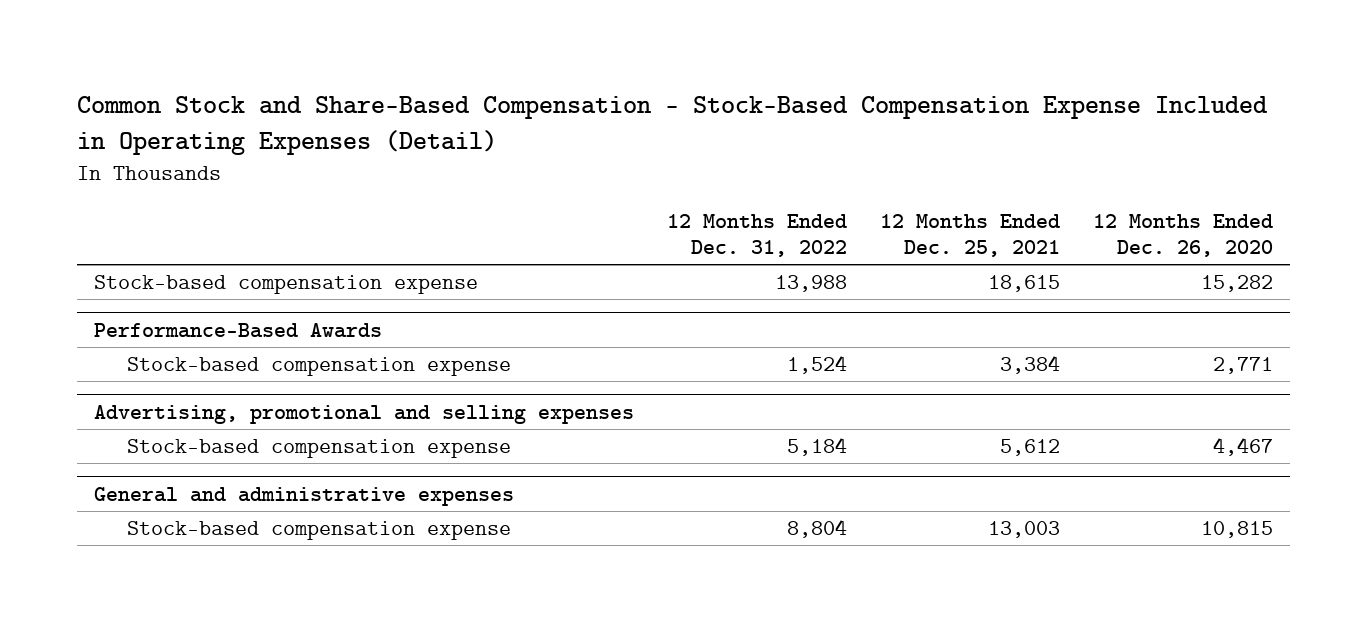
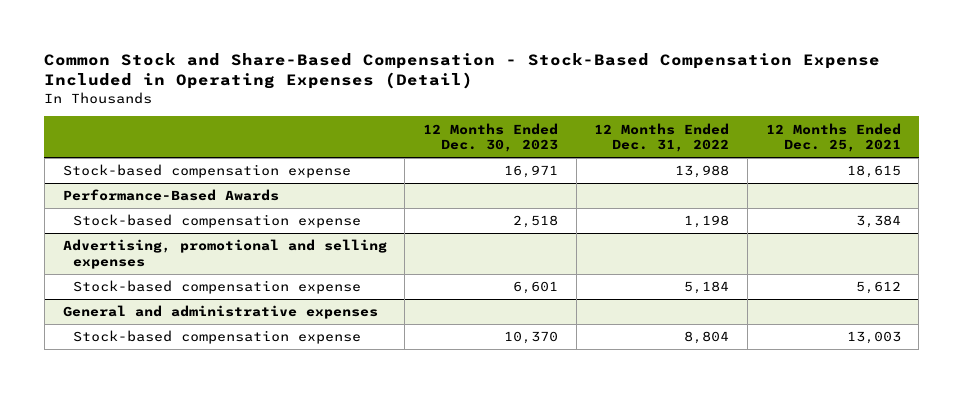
- | 12 Months Ended Dec. 31, 2022 | 12 Months Ended Dec. 25, 2021 | 12 Months Ended Dec. 26, 2020
+ | 12 Months Ended Dec. 30, 2023 | 12 Months Ended Dec. 31, 2022 | 12 Months Ended Dec. 25, 2021
@ Performance-Based Awards
- Stock-based compensation expense | 1,524 | 3,384 | 2,771
+ Stock-based compensation expense | 2,518 | 1,198 | 3,384

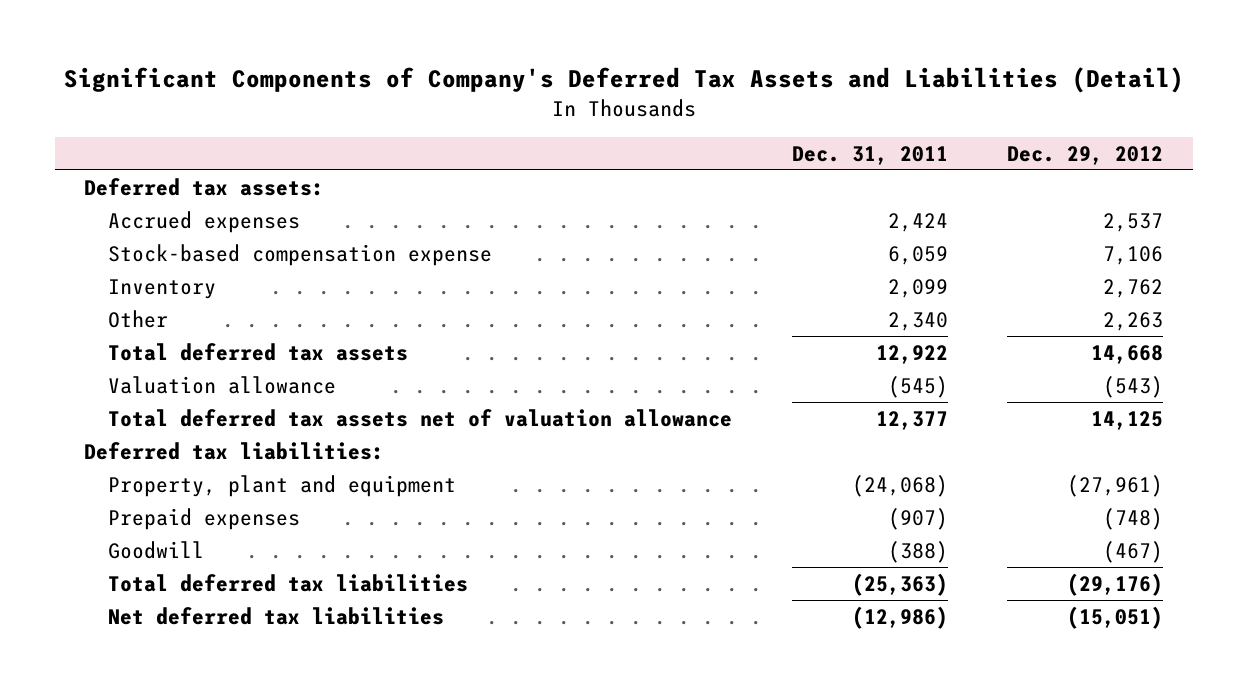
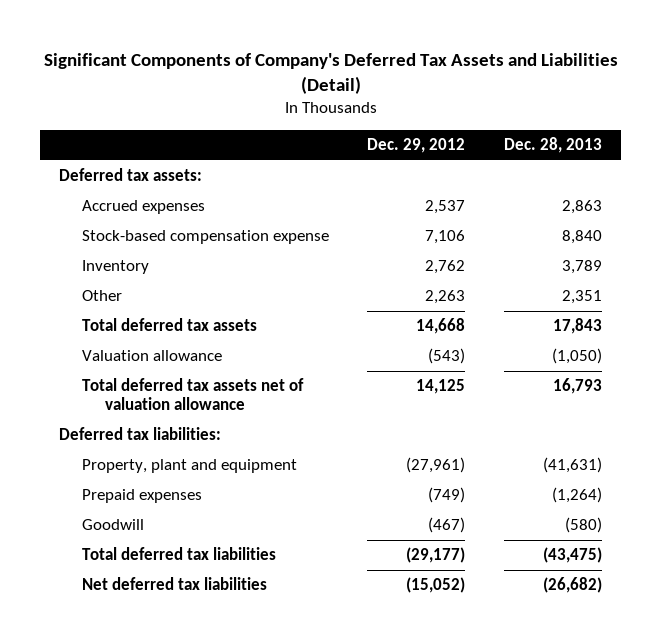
- | Dec. 31, 2011 | Dec. 29, 2012
+ | Dec. 29, 2012 | Dec. 28, 2013
- Prepaid expenses | (907) | (748)
+ Prepaid expenses | (749) | (1,264)
- Total deferred tax liabilities | (25,363) | (29,176)
- Net deferred tax liabilities | (12,986) | (15,051)
+ Total deferred tax liabilities | (29,177) | (43,475)
+ Net deferred tax liabilities | (15,052) | (26,682)

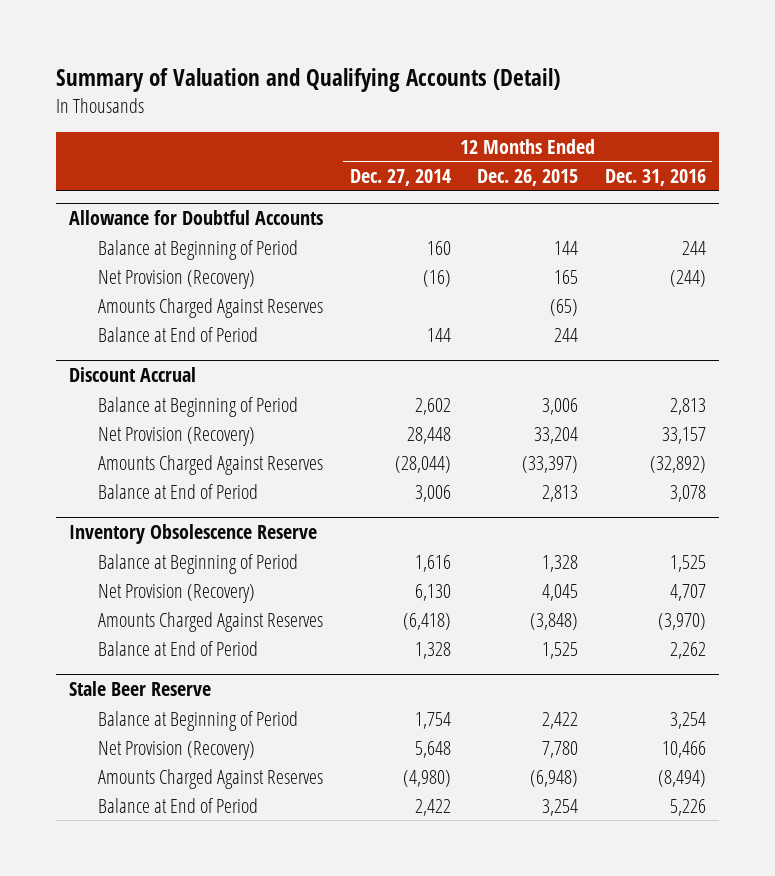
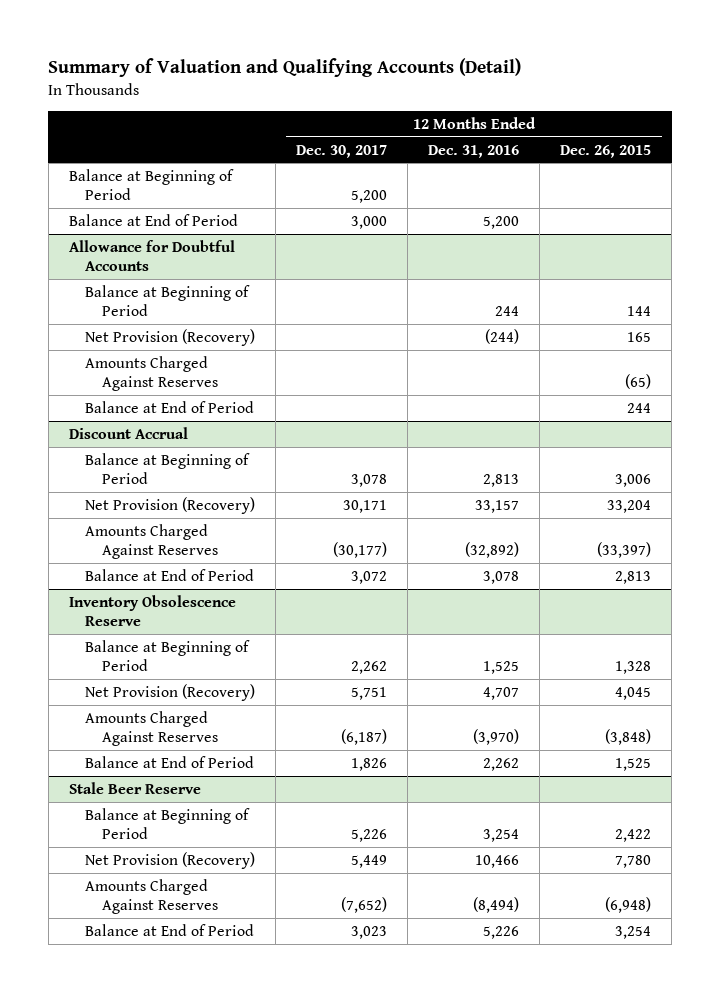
- | 12 Months Ended Dec. 27, 2014 | 12 Months Ended Dec. 26, 2015 | 12 Months Ended Dec. 31, 2016
+ | 12 Months Ended Dec. 30, 2017 | 12 Months Ended Dec. 31, 2016 | 12 Months Ended Dec. 26, 2015
+ Balance at Beginning of Period | 5,200 | |
+ Balance at End of Period | 3,000 | 5,200 |

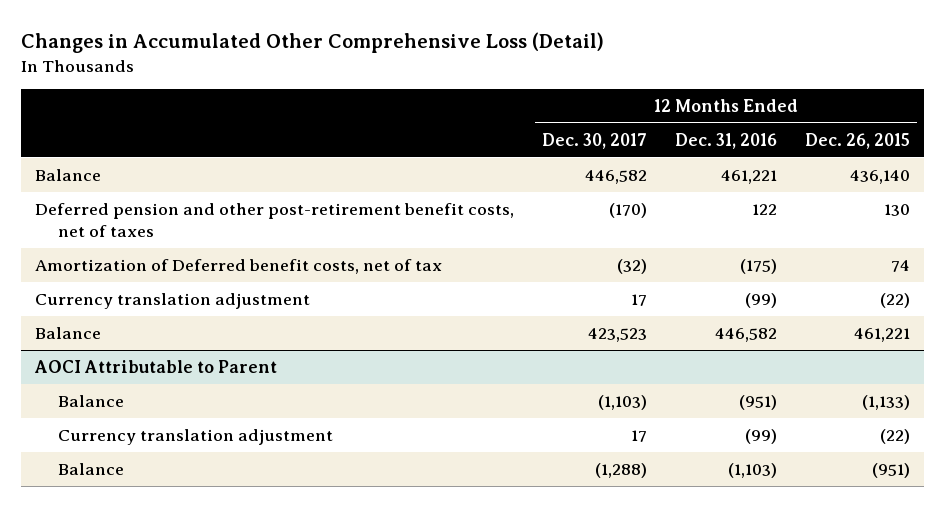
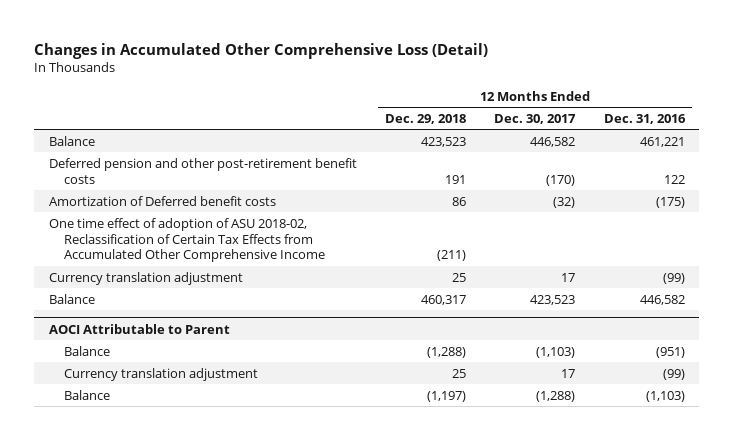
- | 12 Months Ended Dec. 30, 2017 | 12 Months Ended Dec. 31, 2016 | 12 Months Ended Dec. 26, 2015
+ | 12 Months Ended Dec. 29, 2018 | 12 Months Ended Dec. 30, 2017 | 12 Months Ended Dec. 31, 2016
- Deferred pension and other post-retirement benefit costs, net of taxes | (170) | 122 | 130
- Amortization of Deferred benefit costs, net of tax | (32) | (175) | 74
+ Deferred pension and other post-retirement benefit costs | 191 | (170) | 122
+ Amortization of Deferred benefit costs | 86 | (32) | (175)
+ One time effect of adoption of ASU 2018-02, Reclassification of Certain Tax Effects from Accumulated Other Comprehensive Income | (211) | |

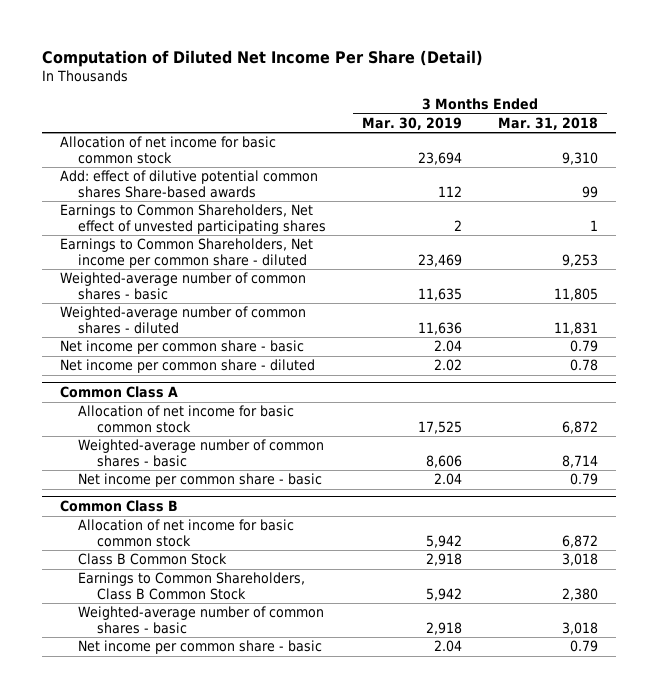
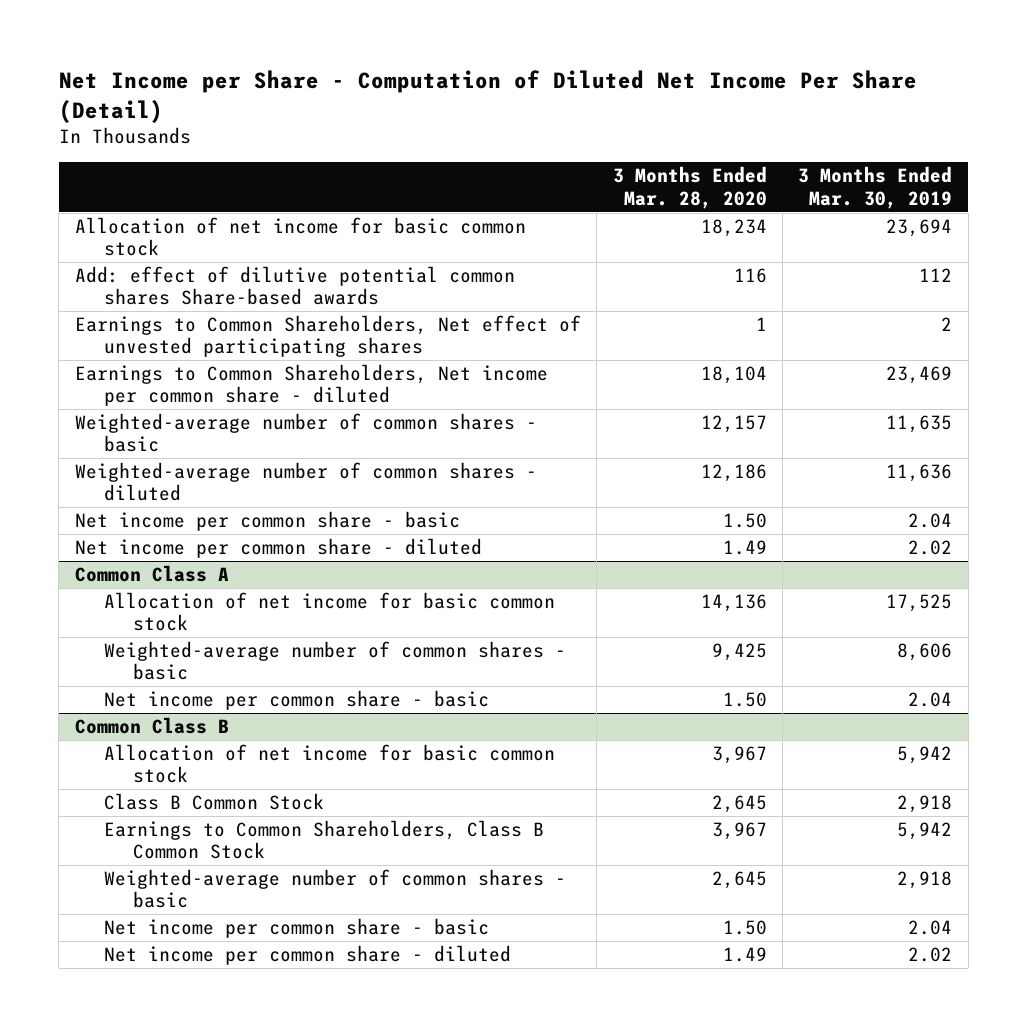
- Computation of Diluted Net Income Per Share (Detail)
+ Net Income per Share - Computation of Diluted Net Income Per Share (Detail)
- | 3 Months Ended Mar. 30, 2019 | 3 Months Ended Mar. 31, 2018
+ | 3 Months Ended Mar. 28, 2020 | 3 Months Ended Mar. 30, 2019
@ Common Class B
+ Net income per common share - diluted | 1.49 | 2.02

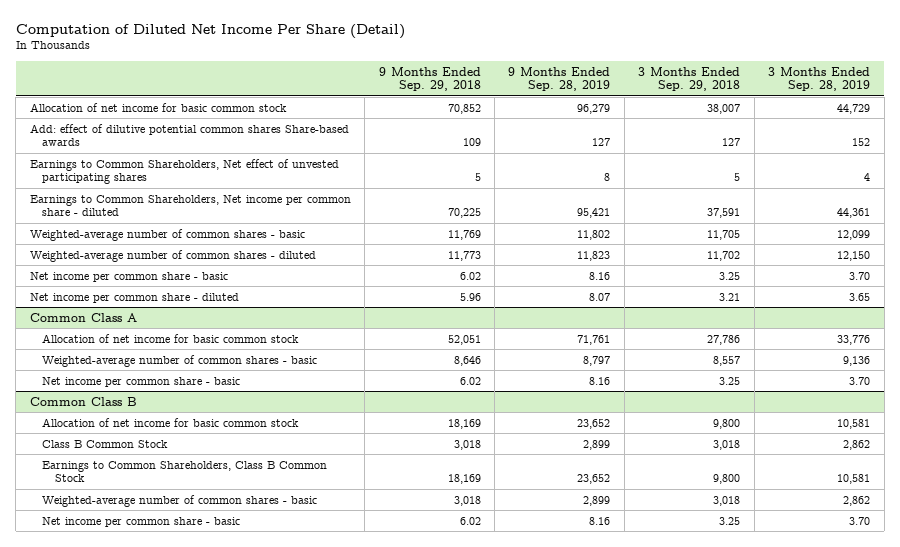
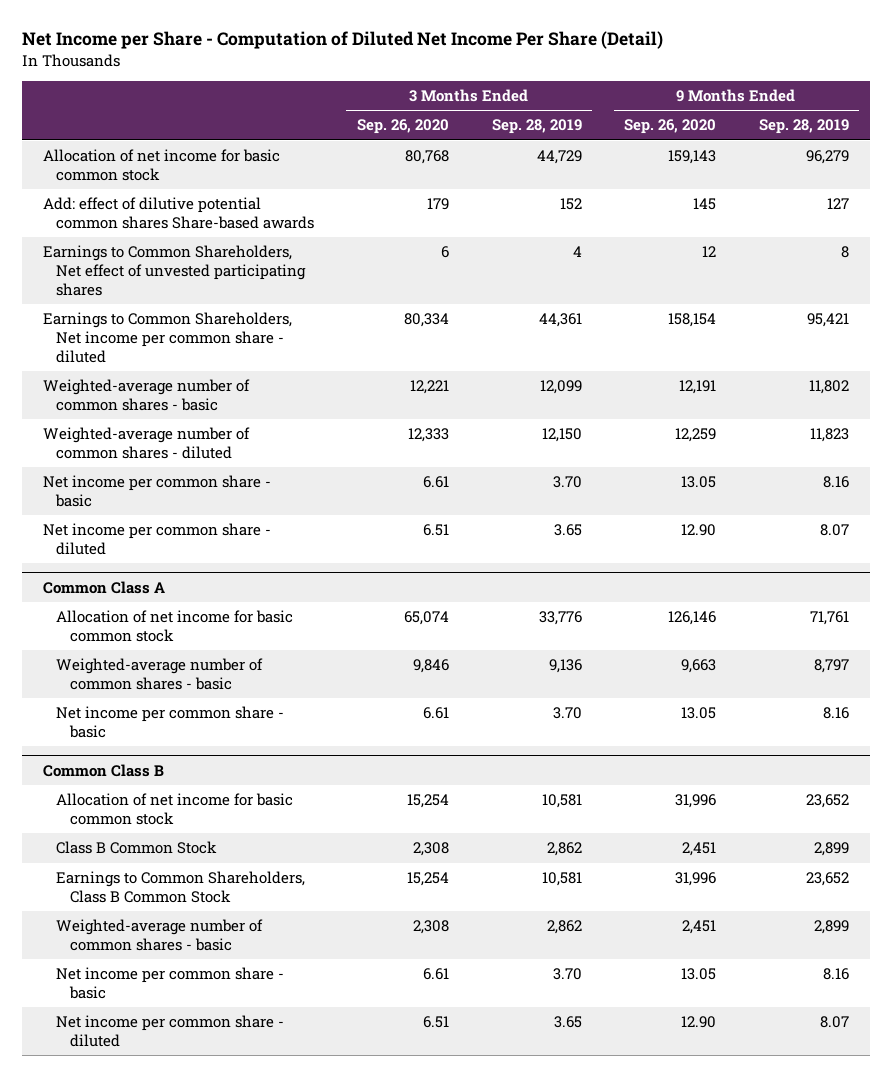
- Computation of Diluted Net Income Per Share (Detail)
+ Net Income per Share - Computation of Diluted Net Income Per Share (Detail)
- | 9 Months Ended Sep. 29, 2018 | 9 Months Ended Sep. 28, 2019 | 3 Months Ended Sep. 29, 2018 | 3 Months Ended Sep. 28, 2019
+ | 3 Months Ended Sep. 26, 2020 | 3 Months Ended Sep. 28, 2019 | 9 Months Ended Sep. 26, 2020 | 9 Months Ended Sep. 28, 2019
@ Common Class B
+ Net income per common share - diluted | 6.51 | 3.65 | 12.90 | 8.07

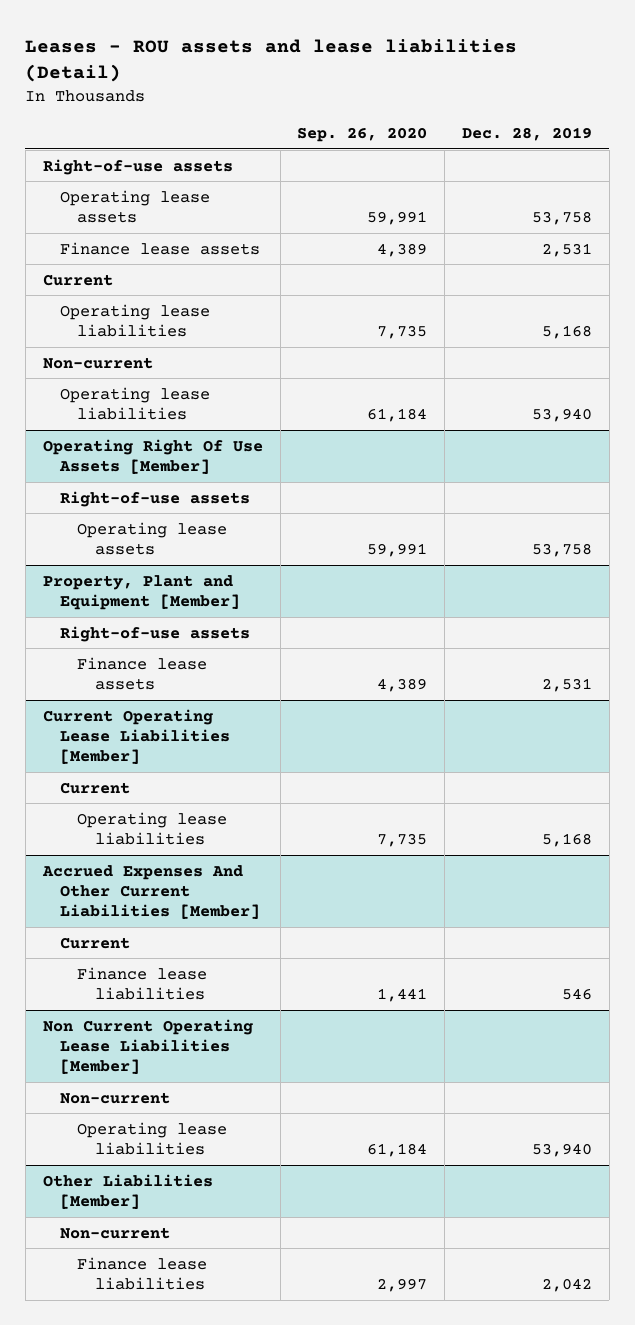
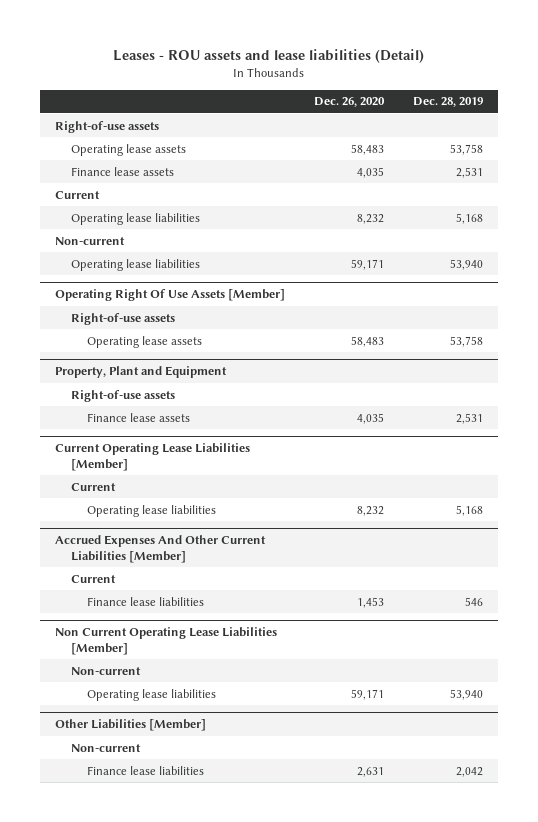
- | Sep. 26, 2020 | Dec. 28, 2019
+ | Dec. 26, 2020 | Dec. 28, 2019
- Property, Plant and Equipment [Member]
+ Property, Plant and Equipment

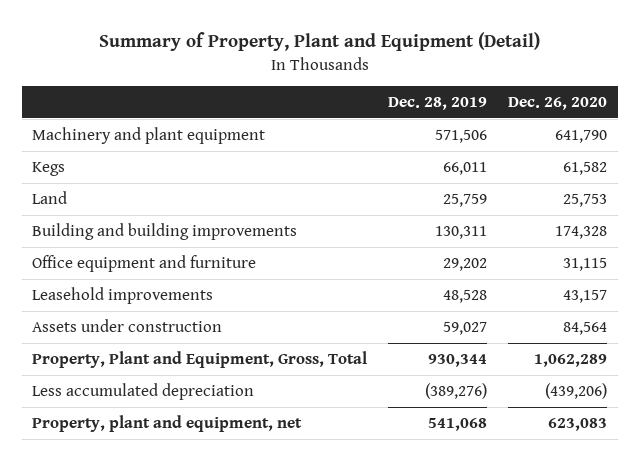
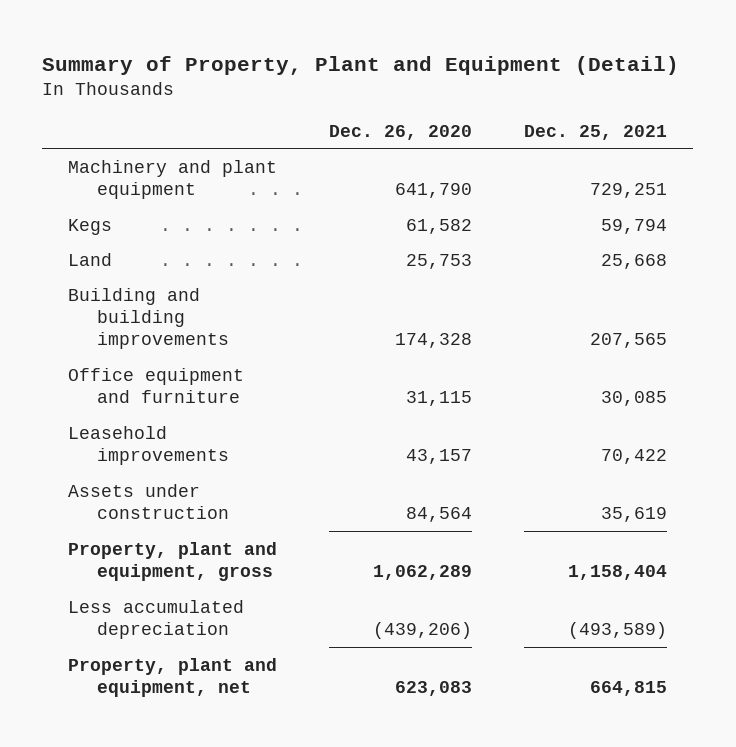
- | Dec. 28, 2019 | Dec. 26, 2020
+ | Dec. 26, 2020 | Dec. 25, 2021
- Property, Plant and Equipment, Gross, Total | 930,344 | 1,062,289
+ Property, plant and equipment, gross | 1,062,289 | 1,158,404

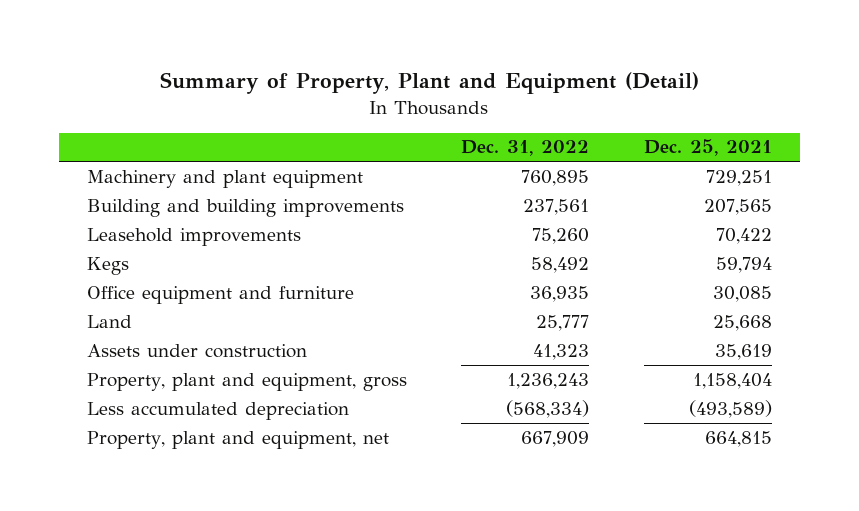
- | Dec. 26, 2020 | Dec. 25, 2021
+ | Dec. 31, 2022 | Dec. 25, 2021
moved down: Kegs | 58,492 | 59,794
moved down: Office equipment and furniture | 36,935 | 30,085
moved down: Land | 25,777 | 25,668

